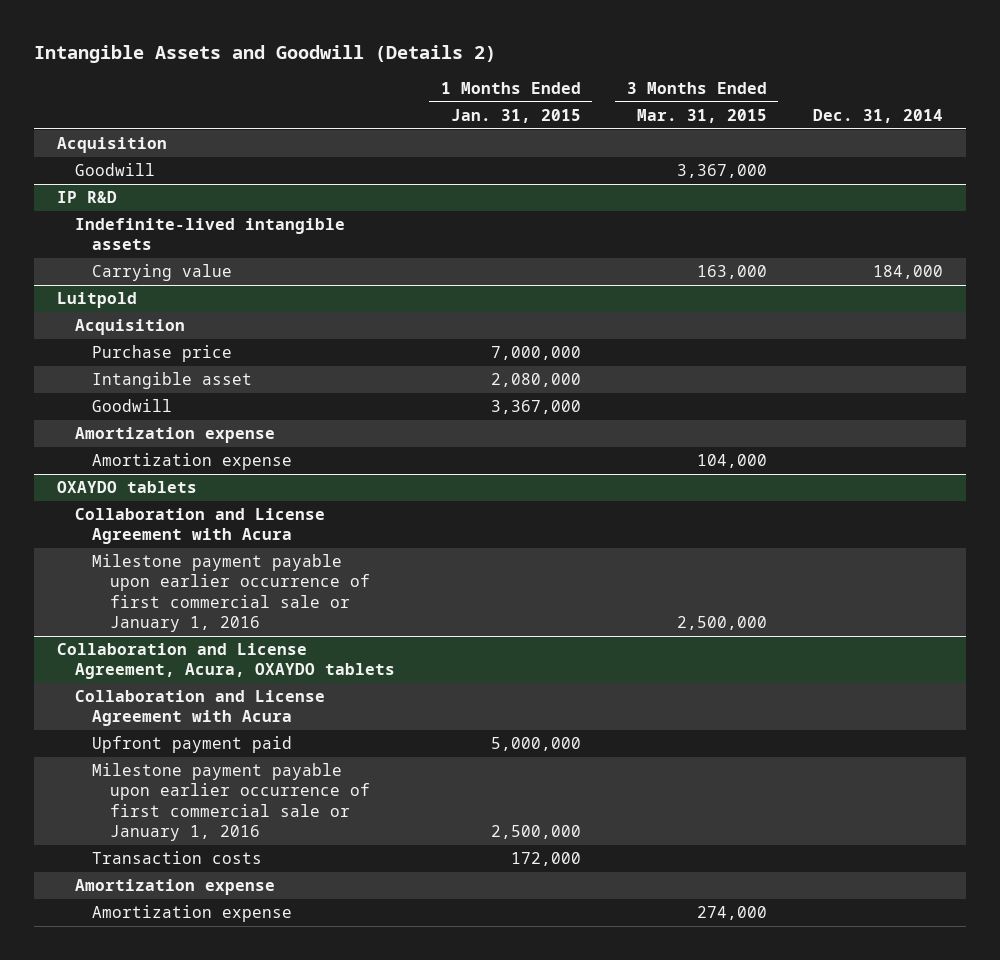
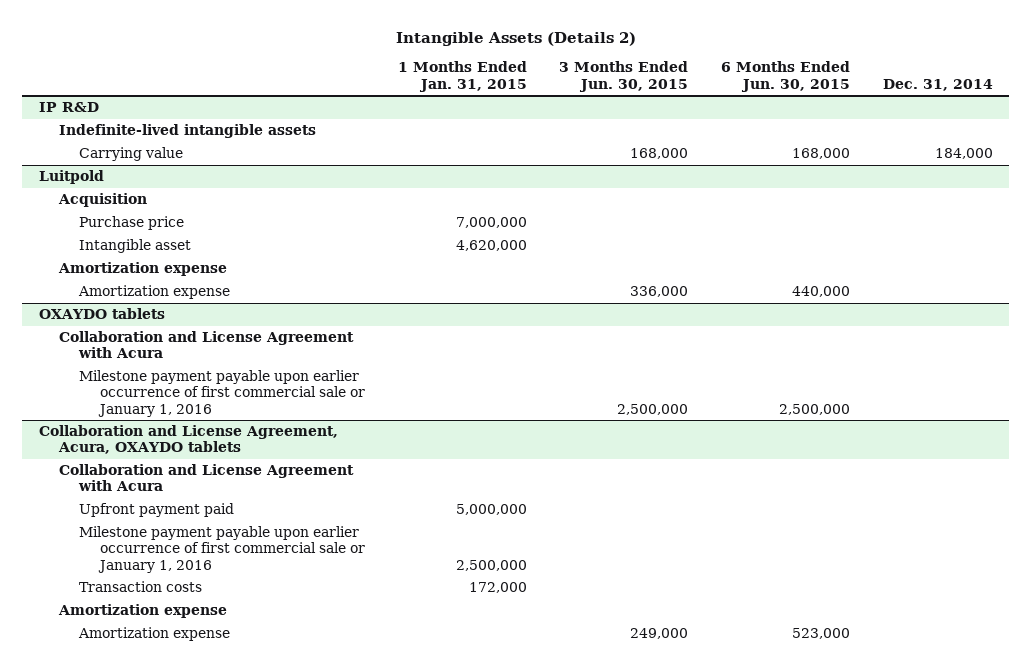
- Intangible Assets and Goodwill (Details 2)
+ Intangible Assets (Details 2)
- | 1 Months Ended Jan. 31, 2015 | 3 Months Ended Mar. 31, 2015 | Dec. 31, 2014
+ | 1 Months Ended Jan. 31, 2015 | 3 Months Ended Jun. 30, 2015 | 6 Months Ended Jun. 30, 2015 | Dec. 31, 2014
- Acquisition
- Goodwill | | 3,367,000 |
@ Luitpold
- Intangible asset | 2,080,000 | |
- Goodwill | 3,367,000 | |
+ Intangible asset | 4,620,000 | | |

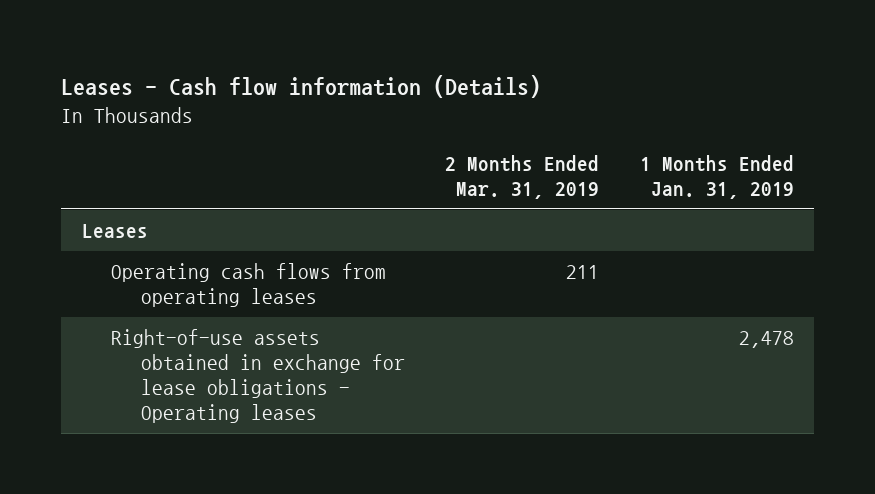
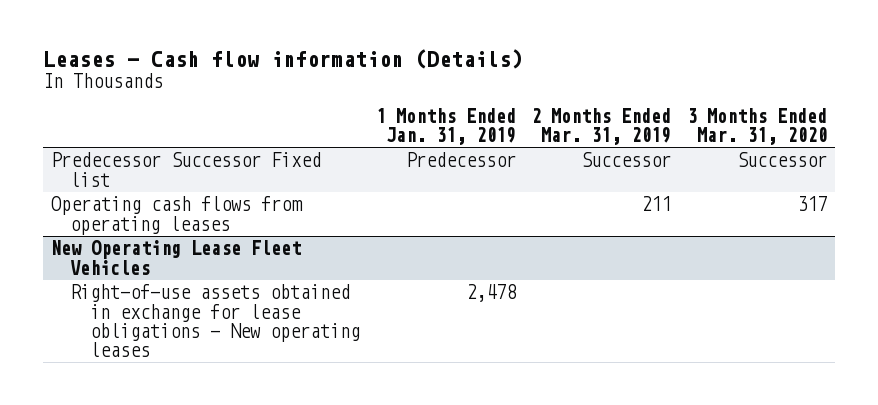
- | 2 Months Ended Mar. 31, 2019 | 1 Months Ended Jan. 31, 2019
+ | 1 Months Ended Jan. 31, 2019 | 2 Months Ended Mar. 31, 2019 | 3 Months Ended Mar. 31, 2020
- Leases
+ Predecessor Successor Fixed list | Predecessor | Successor | Successor
- Right-of-use assets obtained in exchange for lease obligations - Operating leases | | 2,478
+ New Operating Lease Fleet Vehicles
+ Right-of-use assets obtained in exchange for lease obligations - New operating leases | 2,478 | |

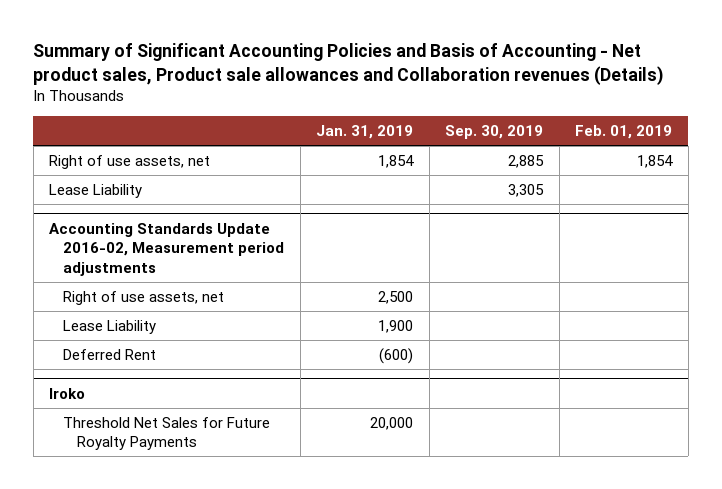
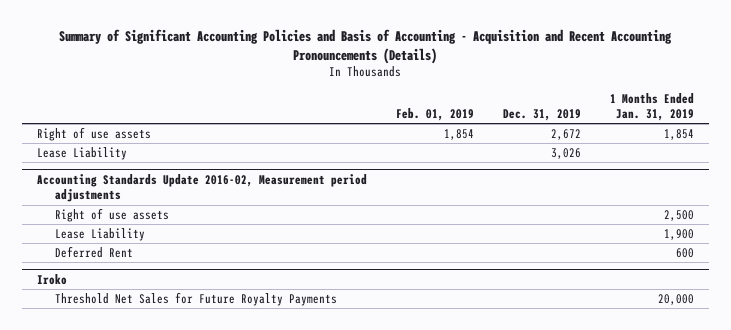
- Summary of Significant Accounting Policies and Basis of Accounting - Net product sales, Product sale allowances and Collaboration revenues (Details)
+ Summary of Significant Accounting Policies and Basis of Accounting - Acquisition and Recent Accounting Pronouncements (Details)
- | Jan. 31, 2019 | Sep. 30, 2019 | Feb. 01, 2019
+ | Feb. 01, 2019 | Dec. 31, 2019 | 1 Months Ended Jan. 31, 2019
- Right of use assets, net | 1,854 | 2,885 | 1,854
+ Right of use assets | 1,854 | 2,672 | 1,854
@ Accounting Standards Update 2016-02, Measurement period adjustments
- Right of use assets, net | 2,500 | |
+ Right of use assets | | | 2,500

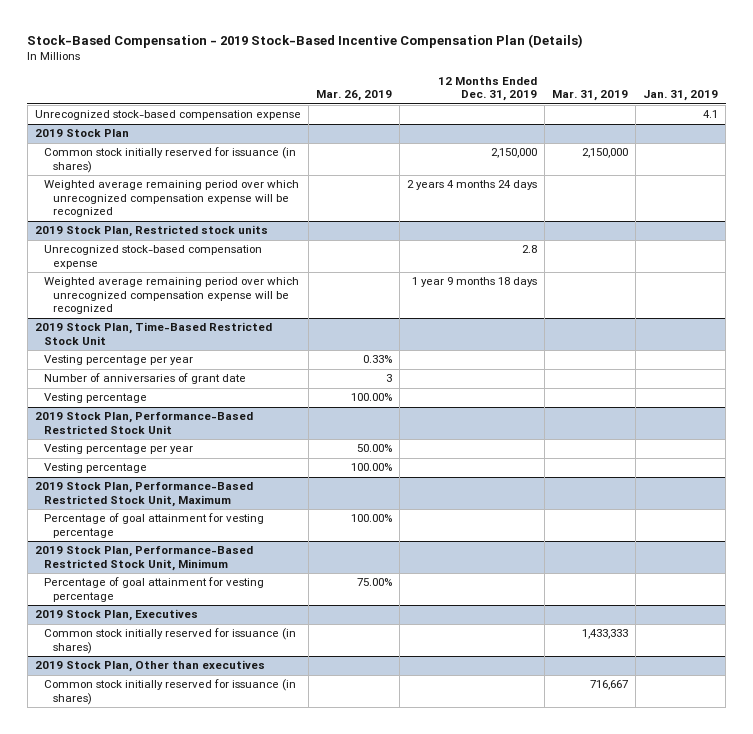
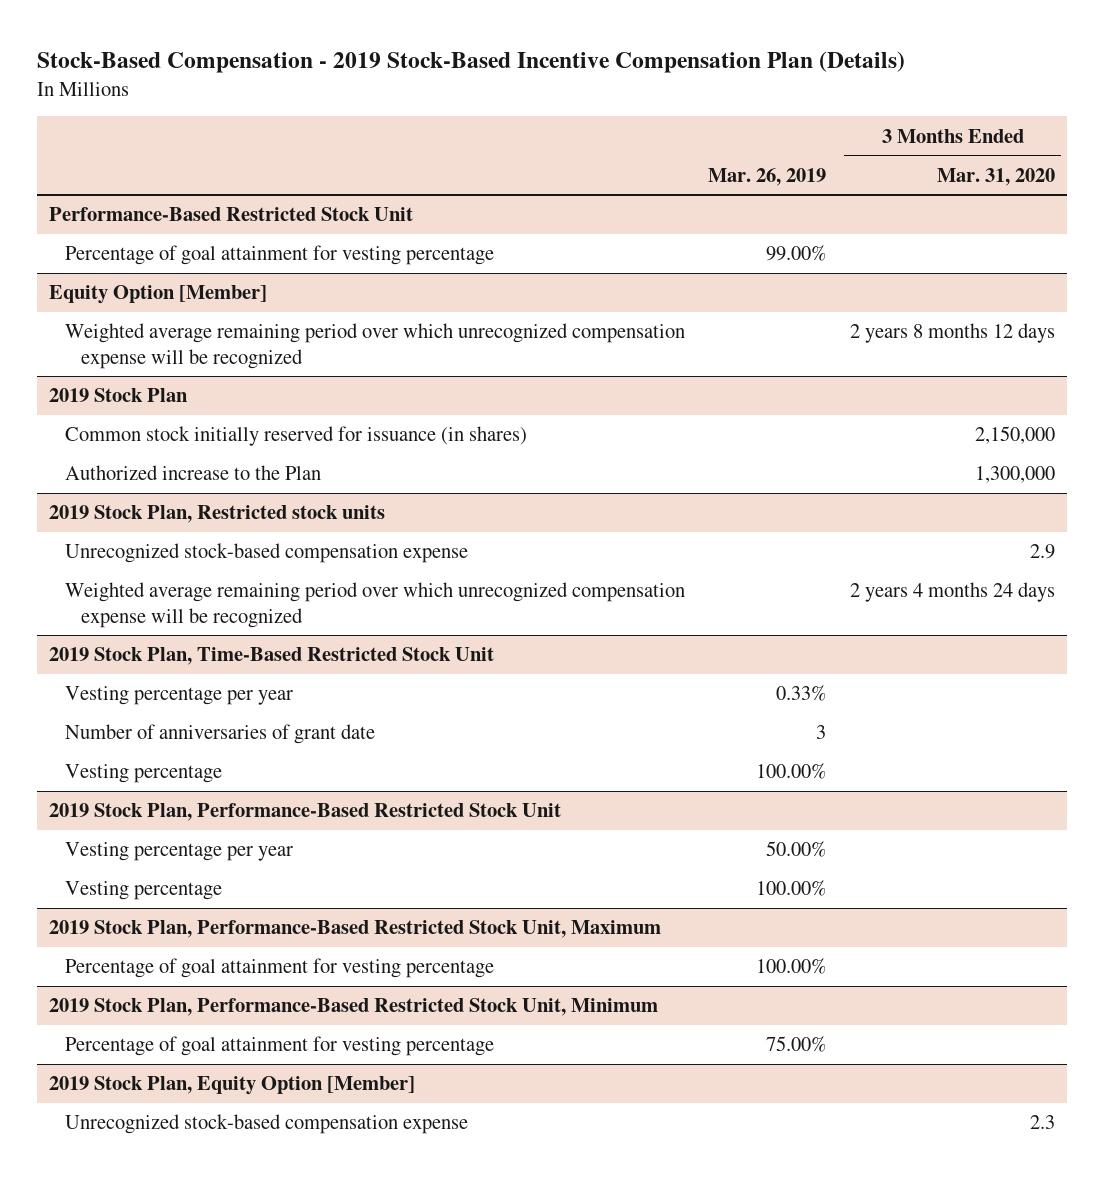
- | Mar. 26, 2019 | 12 Months Ended Dec. 31, 2019 | Mar. 31, 2019 | Jan. 31, 2019
+ | Mar. 26, 2019 | 3 Months Ended Mar. 31, 2020
- Unrecognized stock-based compensation expense | | | | 4.1
+ Performance-Based Restricted Stock Unit
+ Percentage of goal attainment for vesting percentage | 99.00% |
+ Equity Option [Member]
+ Weighted average remaining period over which unrecognized compensation expense will be recognized | | 2 years 8 months 12 days
@ 2019 Stock Plan
- Weighted average remaining period over which unrecognized compensation expense will be recognized | | 2 years 4 months 24 days | |
+ Authorized increase to the Plan | | 1,300,000
- 2019 Stock Plan, Executives
- Common stock initially reserved for issuance (in shares) | | | 1,433,333 |
- 2019 Stock Plan, Other than executives
- Common stock initially reserved for issuance (in shares) | | | 716,667 |
+ 2019 Stock Plan, Equity Option [Member]
+ Unrecognized stock-based compensation expense | | 2.3

